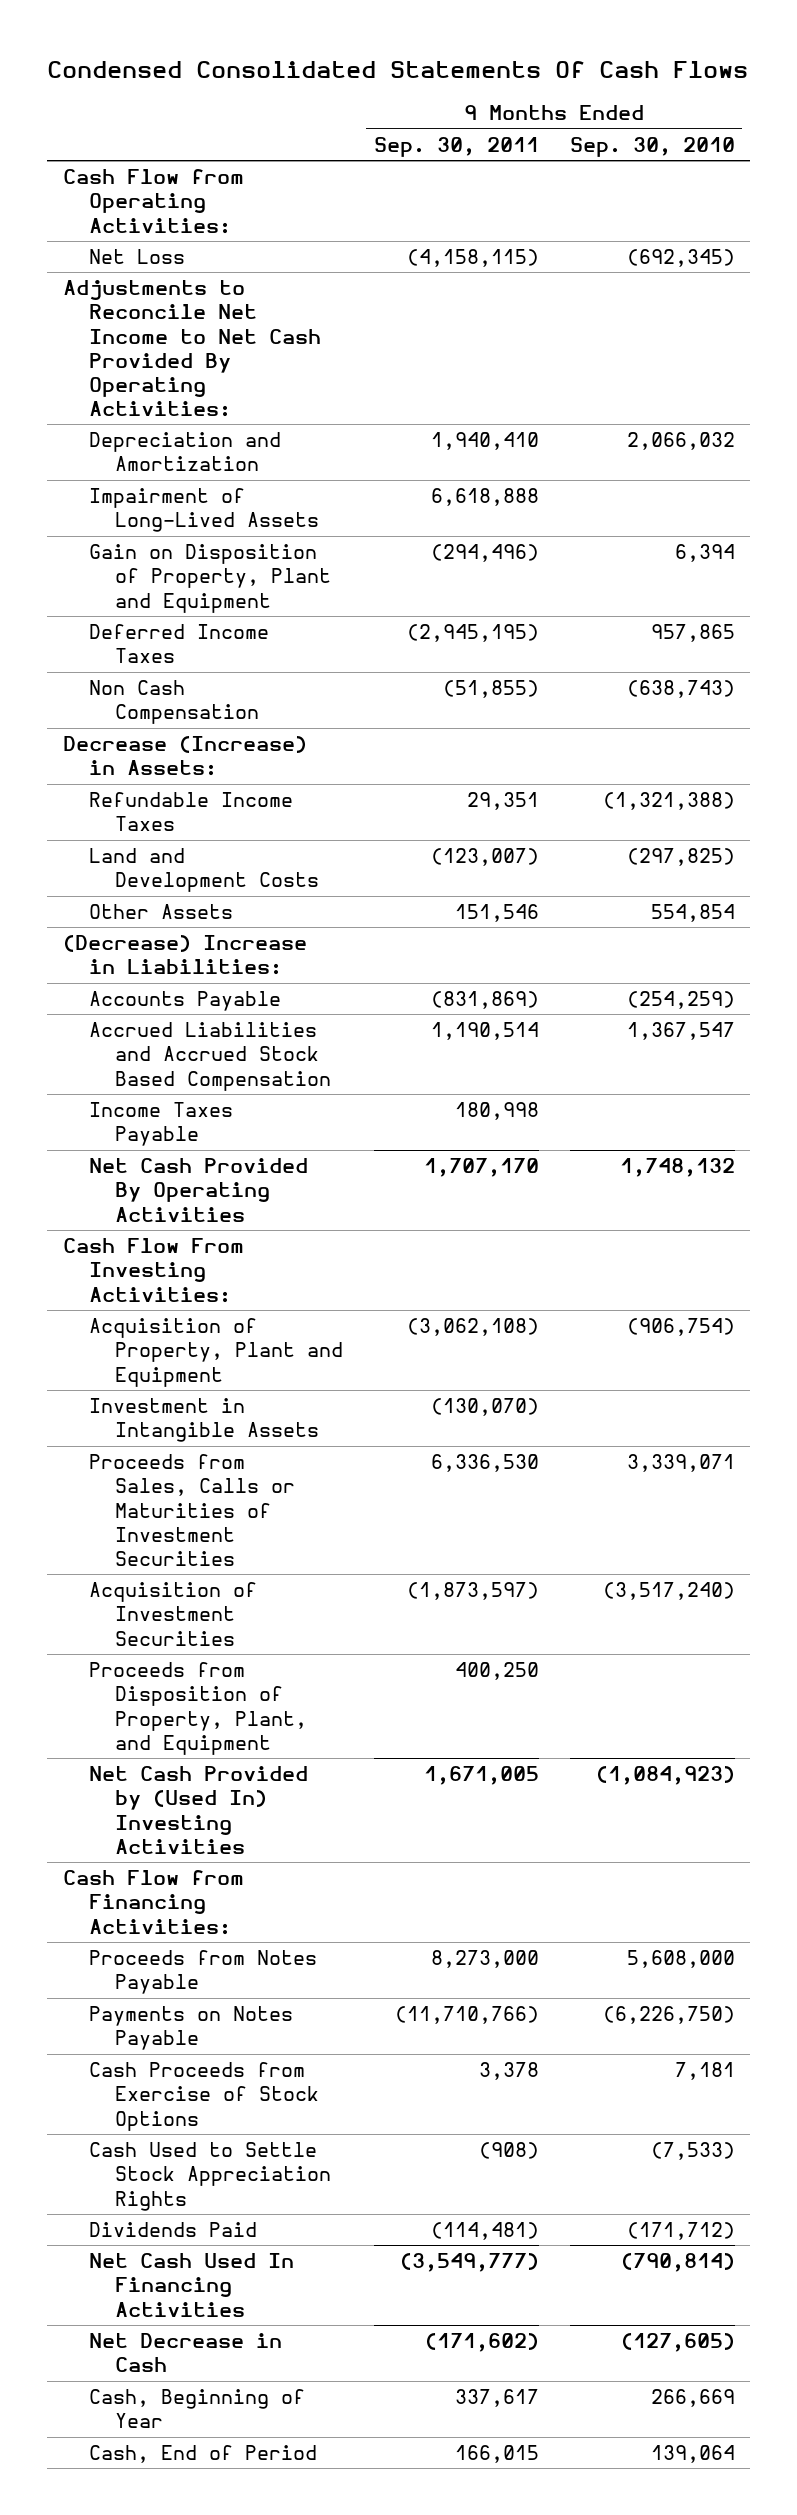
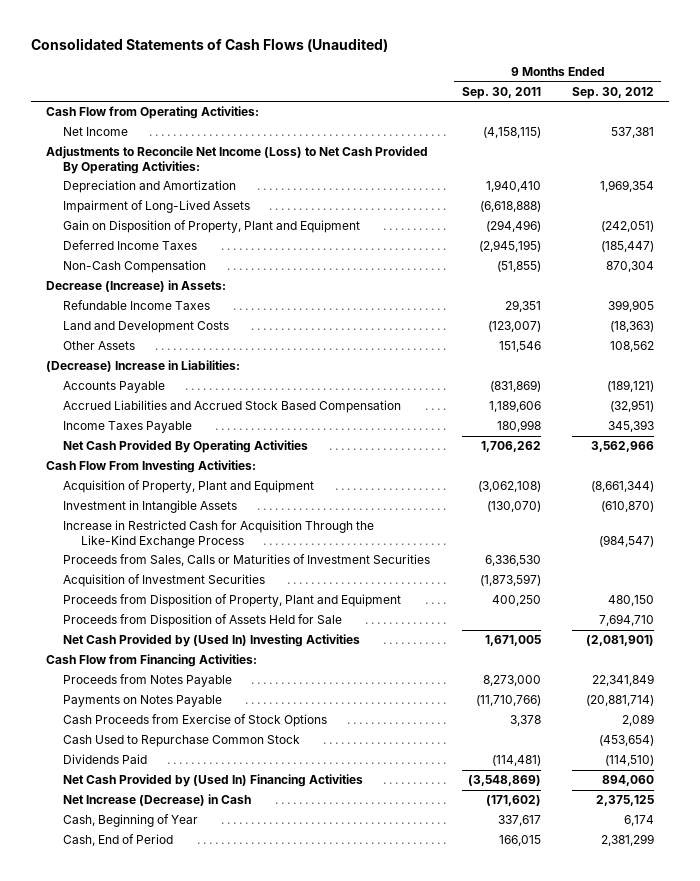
- Condensed Consolidated Statements Of Cash Flows
+ Consolidated Statements of Cash Flows (Unaudited)
- | 9 Months Ended Sep. 30, 2011 | 9 Months Ended Sep. 30, 2010
+ | 9 Months Ended Sep. 30, 2011 | 9 Months Ended Sep. 30, 2012
- Net Loss | (4,158,115) | (692,345)
- Adjustments to Reconcile Net Income to Net Cash Provided By Operating Activities:
+ Net Income | (4,158,115) | 537,381
+ Adjustments to Reconcile Net Income (Loss) to Net Cash Provided By Operating Activities:
- Impairment of Long-Lived Assets | 6,618,888 |
+ Impairment of Long-Lived Assets | (6,618,888) |
- Non Cash Compensation | (51,855) | (638,743)
+ Non-Cash Compensation | (51,855) | 870,304
- Accrued Liabilities and Accrued Stock Based Compensation | 1,190,514 | 1,367,547
+ Accrued Liabilities and Accrued Stock Based Compensation | 1,189,606 | (32,951)
- Net Cash Provided By Operating Activities | 1,707,170 | 1,748,132
+ Net Cash Provided By Operating Activities | 1,706,262 | 3,562,966
+ Increase in Restricted Cash for Acquisition Through the Like-Kind Exchange Process | | (984,547)
- Proceeds from Disposition of Property, Plant, and Equipment | 400,250 |
+ Proceeds from Disposition of Property, Plant and Equipment | 400,250 | 480,150
+ Proceeds from Disposition of Assets Held for Sale | | 7,694,710
- Cash Used to Settle Stock Appreciation Rights | (908) | (7,533)
+ Cash Used to Repurchase Common Stock | | (453,654)
- Net Cash Used In Financing Activities | (3,549,777) | (790,814)
- Net Decrease in Cash | (171,602) | (127,605)
+ Net Cash Provided by (Used In) Financing Activities | (3,548,869) | 894,060
+ Net Increase (Decrease) in Cash | (171,602) | 2,375,125

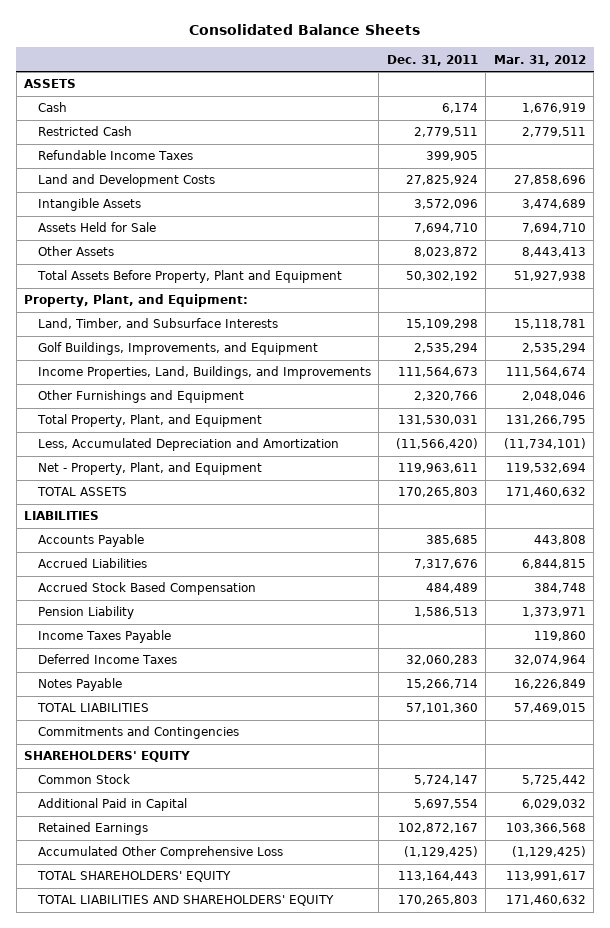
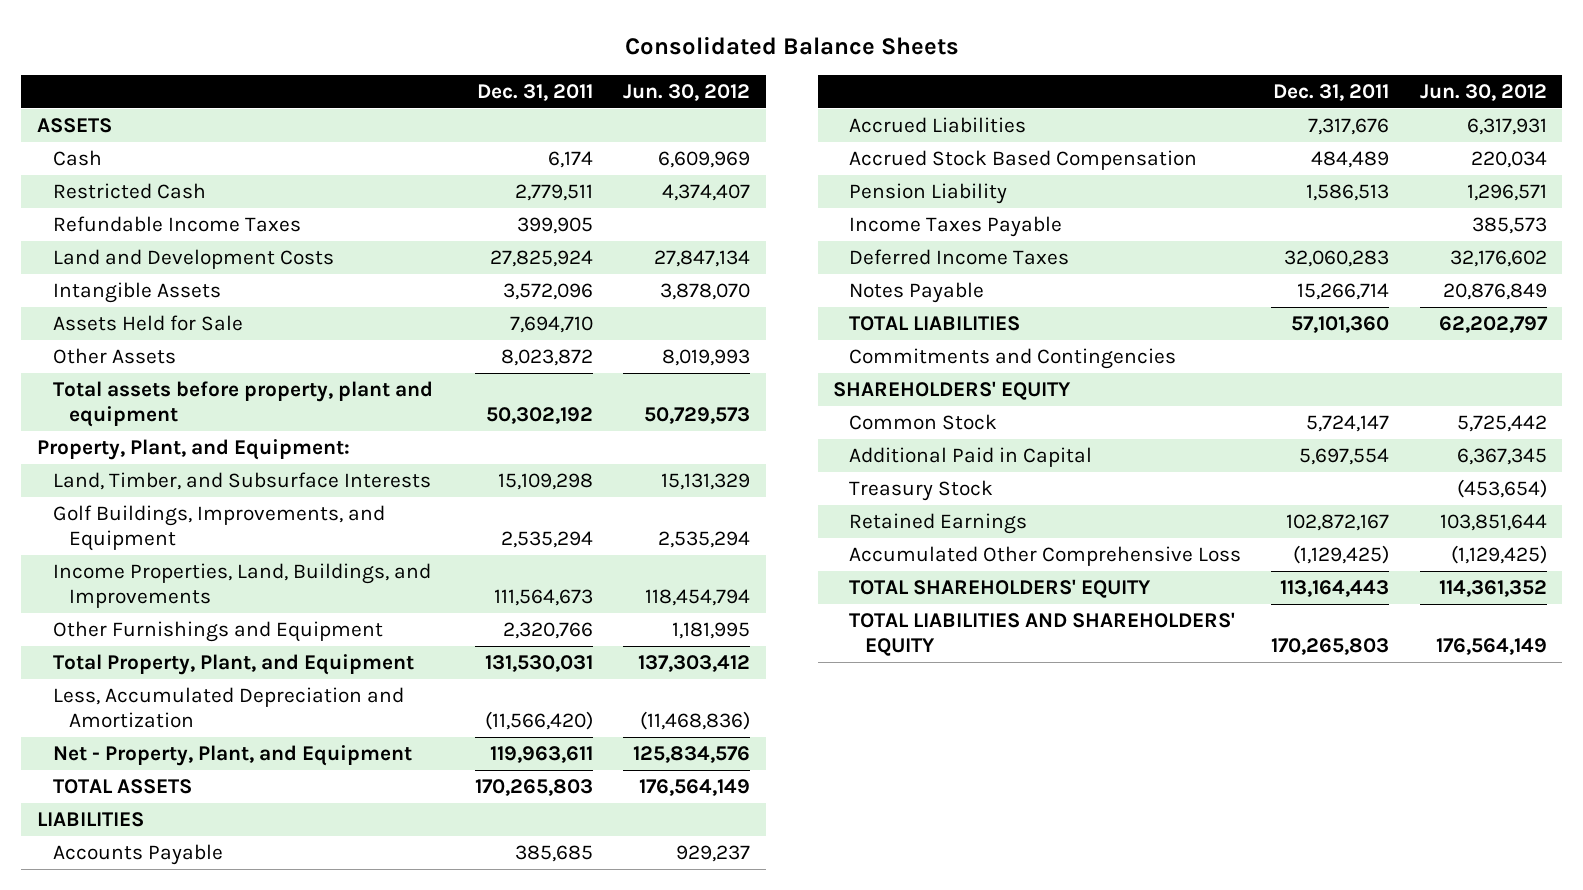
- | Dec. 31, 2011 | Mar. 31, 2012
+ | Dec. 31, 2011 | Jun. 30, 2012
- Total Assets Before Property, Plant and Equipment | 50,302,192 | 51,927,938
+ Total assets before property, plant and equipment | 50,302,192 | 50,729,573
+ Treasury Stock | | (453,654)

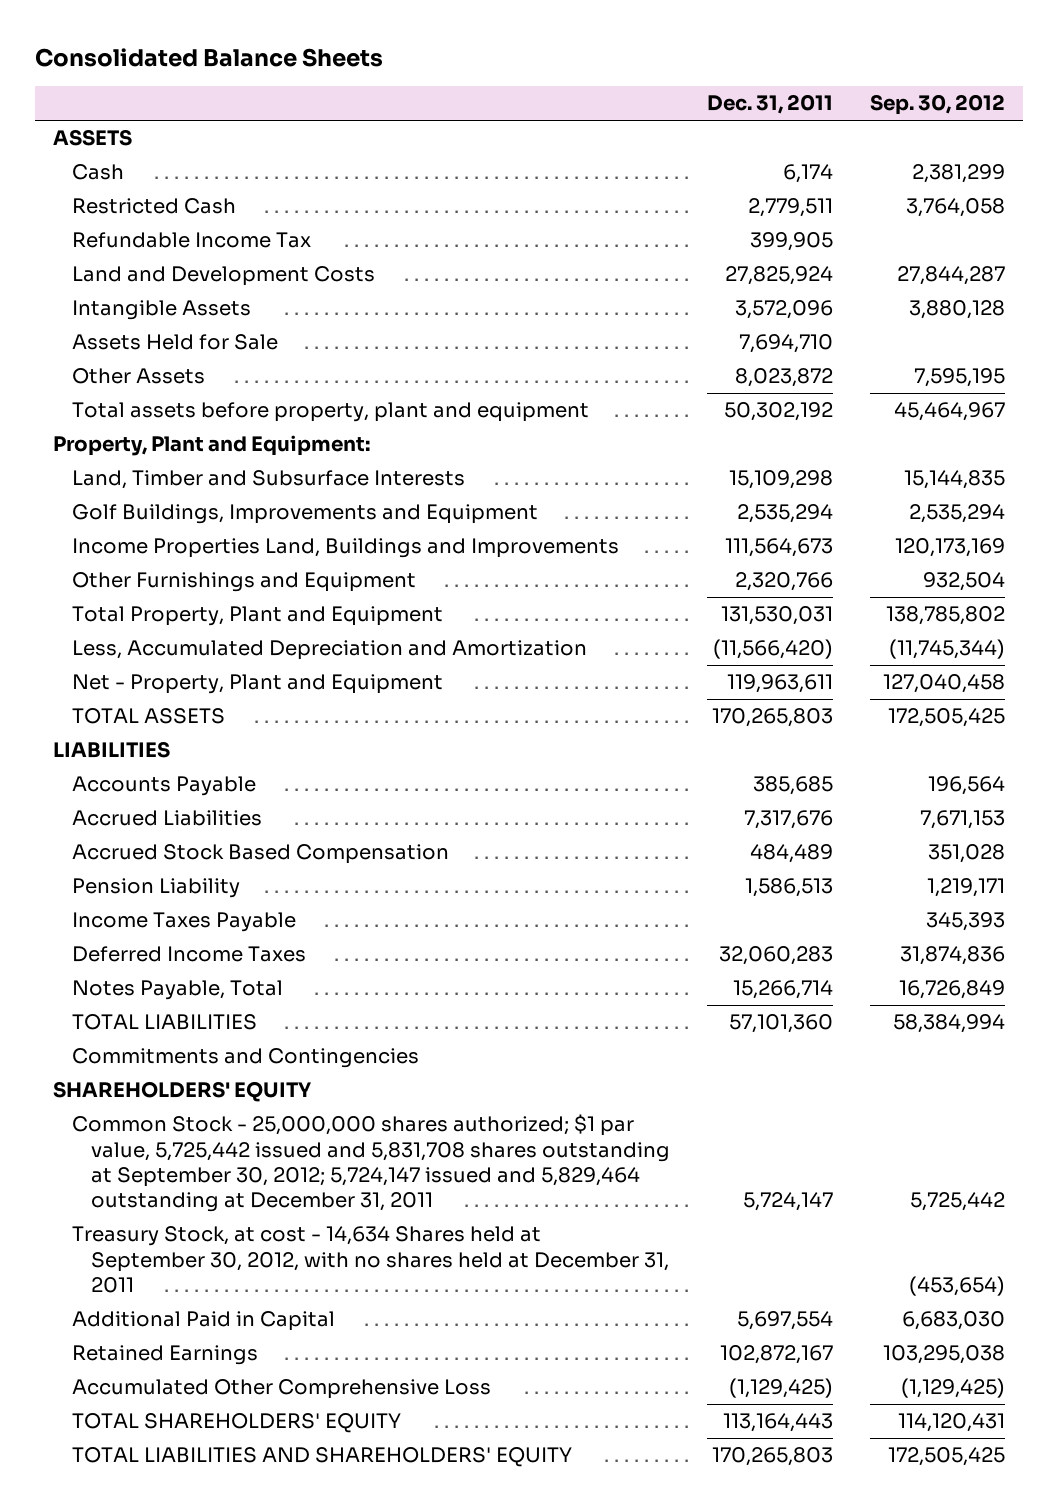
- | Dec. 31, 2011 | Jun. 30, 2012
+ | Dec. 31, 2011 | Sep. 30, 2012
- Refundable Income Taxes | 399,905 |
+ Refundable Income Tax | 399,905 |
- Property, Plant, and Equipment:
- Land, Timber, and Subsurface Interests | 15,109,298 | 15,131,329
- Golf Buildings, Improvements, and Equipment | 2,535,294 | 2,535,294
- Income Properties, Land, Buildings, and Improvements | 111,564,673 | 118,454,794
+ Property, Plant and Equipment:
+ Land, Timber and Subsurface Interests | 15,109,298 | 15,144,835
+ Golf Buildings, Improvements and Equipment | 2,535,294 | 2,535,294
+ Income Properties Land, Buildings and Improvements | 111,564,673 | 120,173,169
- Total Property, Plant, and Equipment | 131,530,031 | 137,303,412
+ Total Property, Plant and Equipment | 131,530,031 | 138,785,802
- Net - Property, Plant, and Equipment | 119,963,611 | 125,834,576
+ Net - Property, Plant and Equipment | 119,963,611 | 127,040,458
- Notes Payable | 15,266,714 | 20,876,849
+ Notes Payable, Total | 15,266,714 | 16,726,849
- Common Stock | 5,724,147 | 5,725,442
+ Common Stock - 25,000,000 shares authorized; $1 par value, 5,725,442 issued and 5,831,708 shares outstanding at September 30, 2012; 5,724,147 issued and 5,829,464 outstanding at December 31, 2011 | 5,724,147 | 5,725,442
+ Treasury Stock, at cost - 14,634 Shares held at September 30, 2012, with no shares held at December 31, 2011 | | (453,654)
- Treasury Stock | | (453,654)

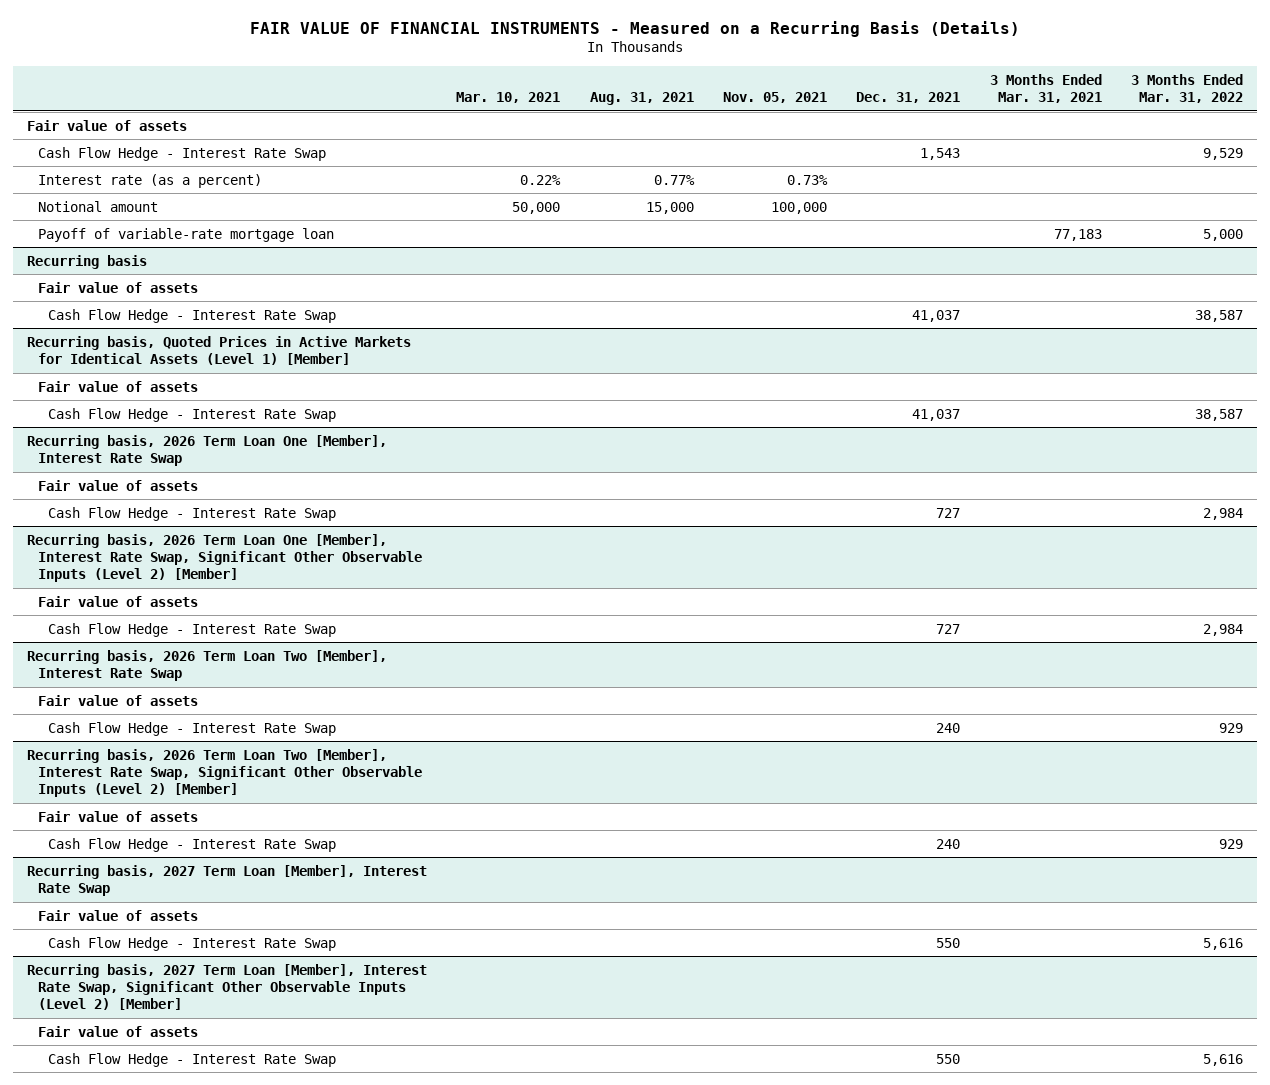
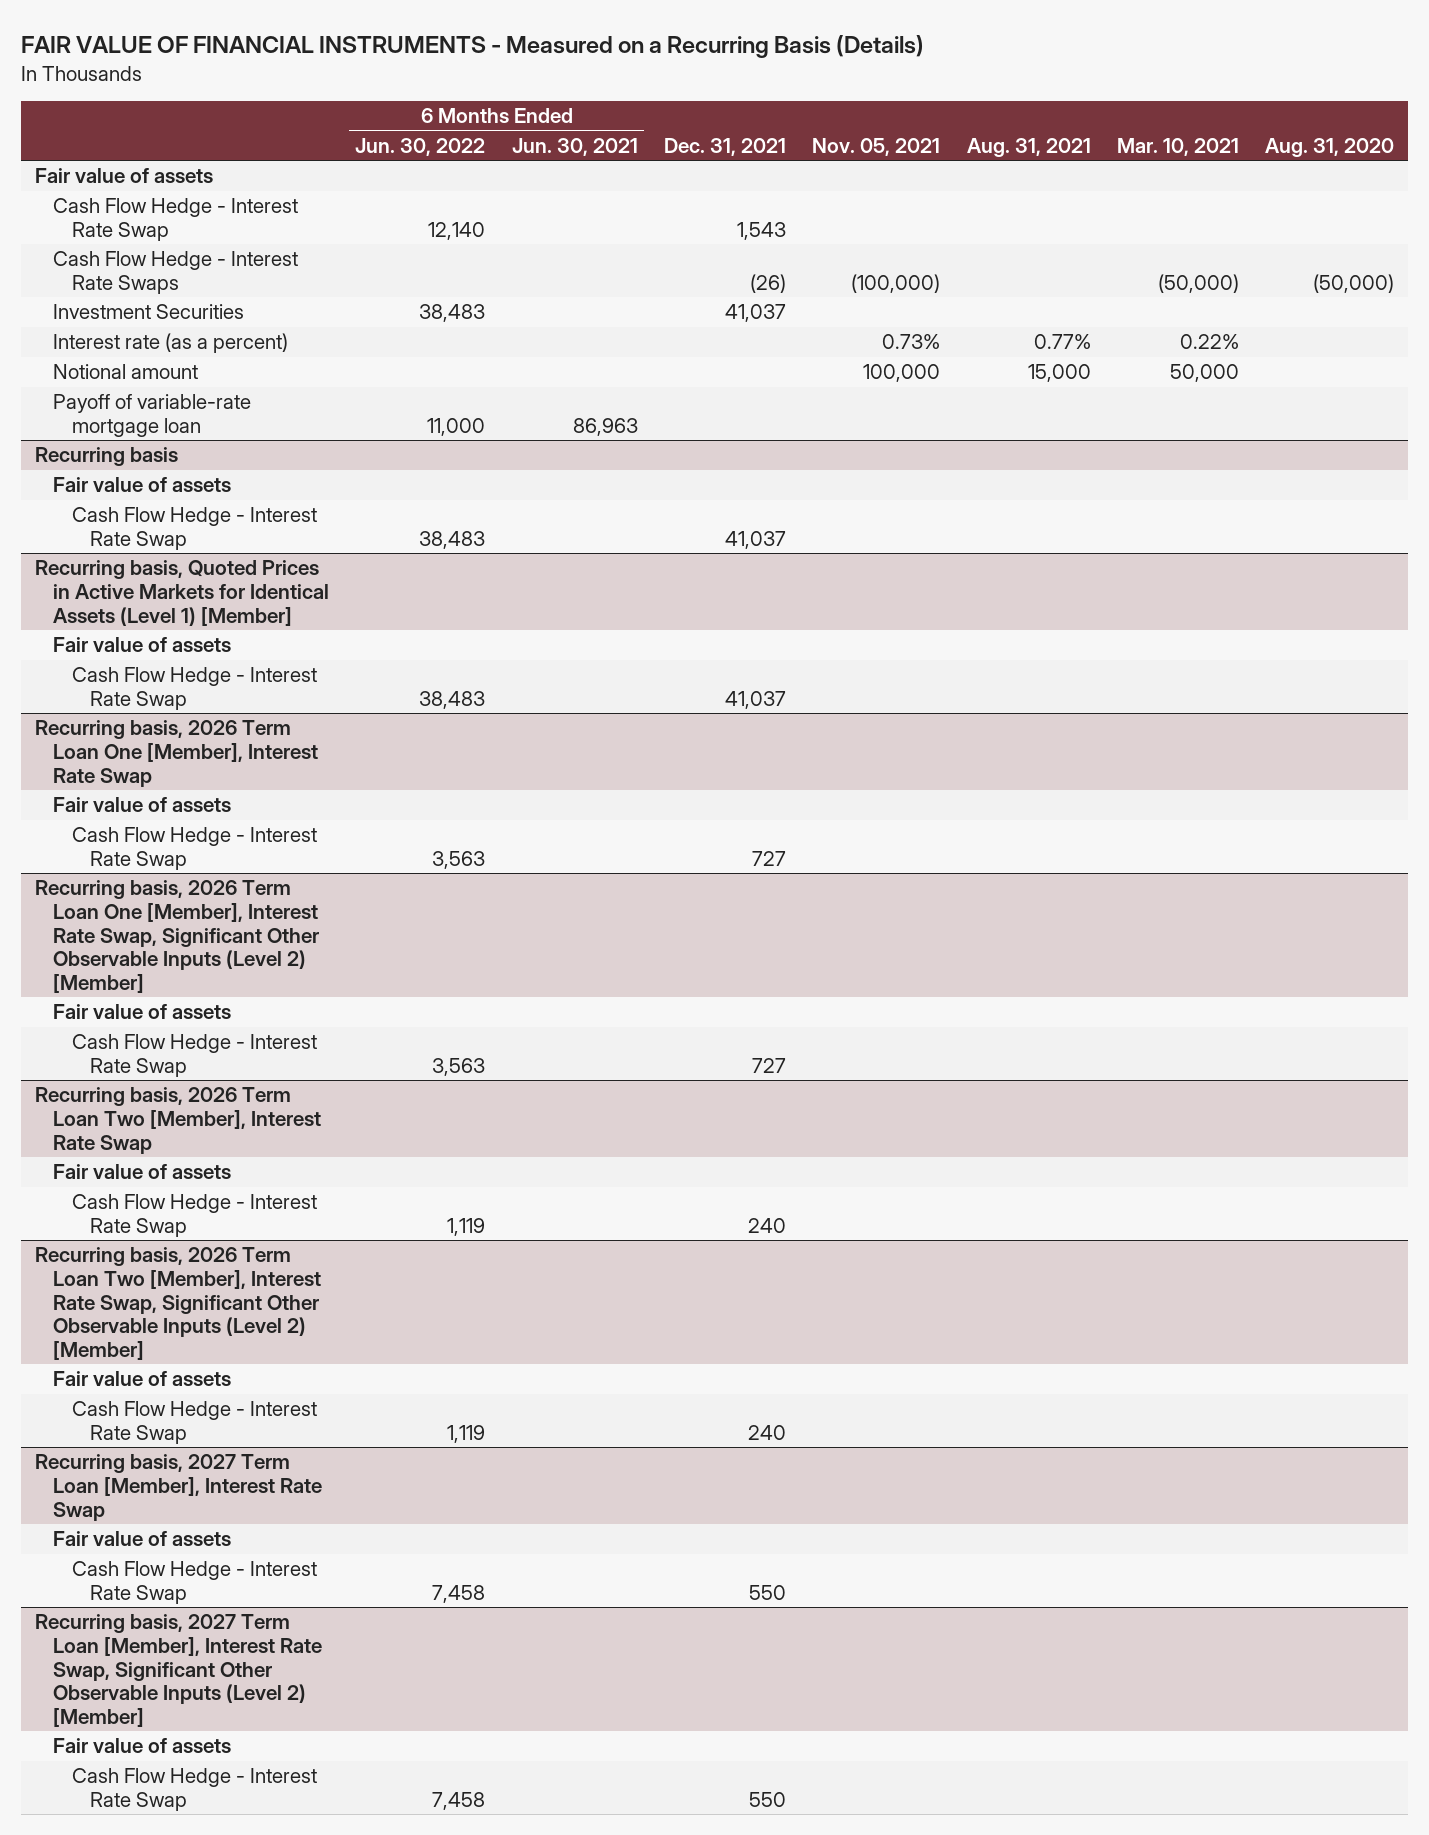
- | Mar. 10, 2021 | Aug. 31, 2021 | Nov. 05, 2021 | Dec. 31, 2021 | 3 Months Ended Mar. 31, 2021 | 3 Months Ended Mar. 31, 2022
+ | 6 Months Ended Jun. 30, 2022 | 6 Months Ended Jun. 30, 2021 | Dec. 31, 2021 | Nov. 05, 2021 | Aug. 31, 2021 | Mar. 10, 2021 | Aug. 31, 2020
+ Cash Flow Hedge - Interest Rate Swaps | | | (26) | (100,000) | | (50,000) | (50,000)
+ Investment Securities | 38,483 | | 41,037 | | | |

